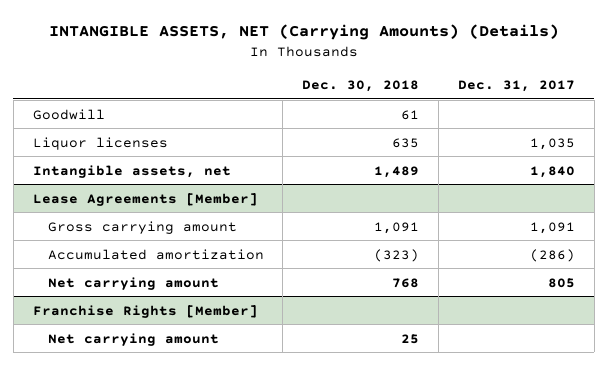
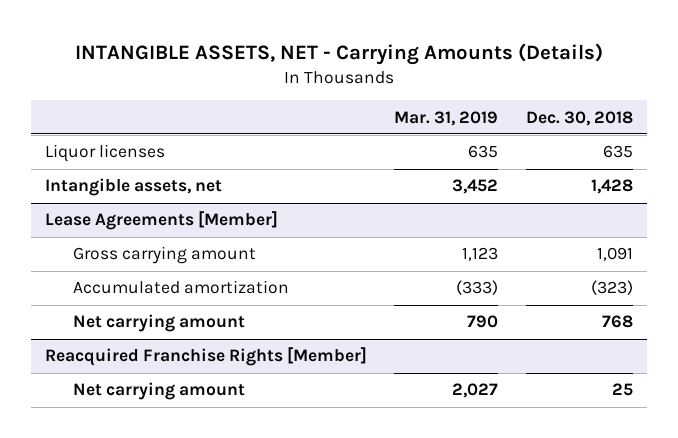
- INTANGIBLE ASSETS, NET (Carrying Amounts) (Details)
+ INTANGIBLE ASSETS, NET - Carrying Amounts (Details)
- | Dec. 30, 2018 | Dec. 31, 2017
+ | Mar. 31, 2019 | Dec. 30, 2018
- Goodwill | 61 |
- Intangible assets, net | 1,489 | 1,840
+ Intangible assets, net | 3,452 | 1,428
- Franchise Rights [Member]
+ Reacquired Franchise Rights [Member]

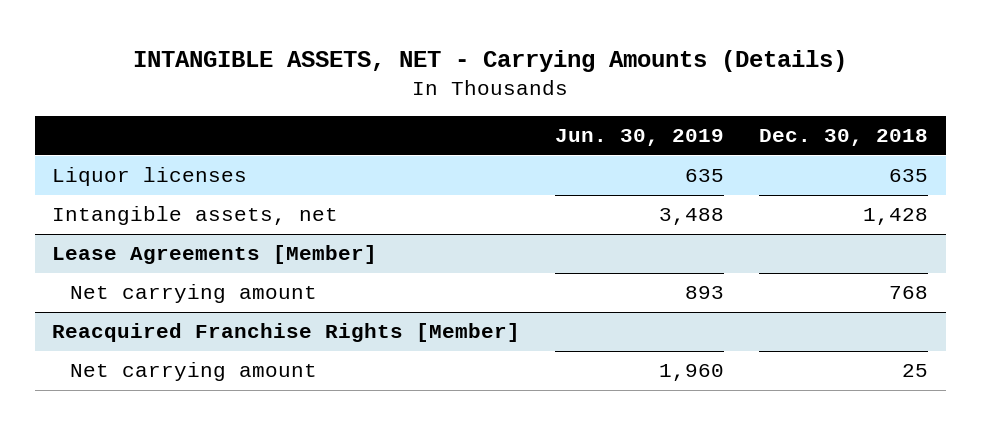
- | Mar. 31, 2019 | Dec. 30, 2018
+ | Jun. 30, 2019 | Dec. 30, 2018
@ Lease Agreements [Member]
- Gross carrying amount | 1,123 | 1,091
- Accumulated amortization | (333) | (323)

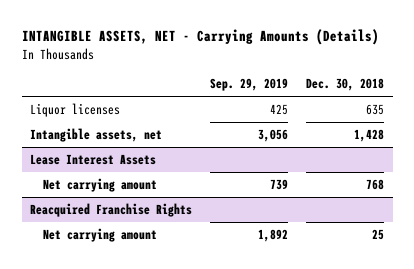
- | Jun. 30, 2019 | Dec. 30, 2018
+ | Sep. 29, 2019 | Dec. 30, 2018
- Lease Agreements [Member]
+ Lease Interest Assets
- Reacquired Franchise Rights [Member]
+ Reacquired Franchise Rights

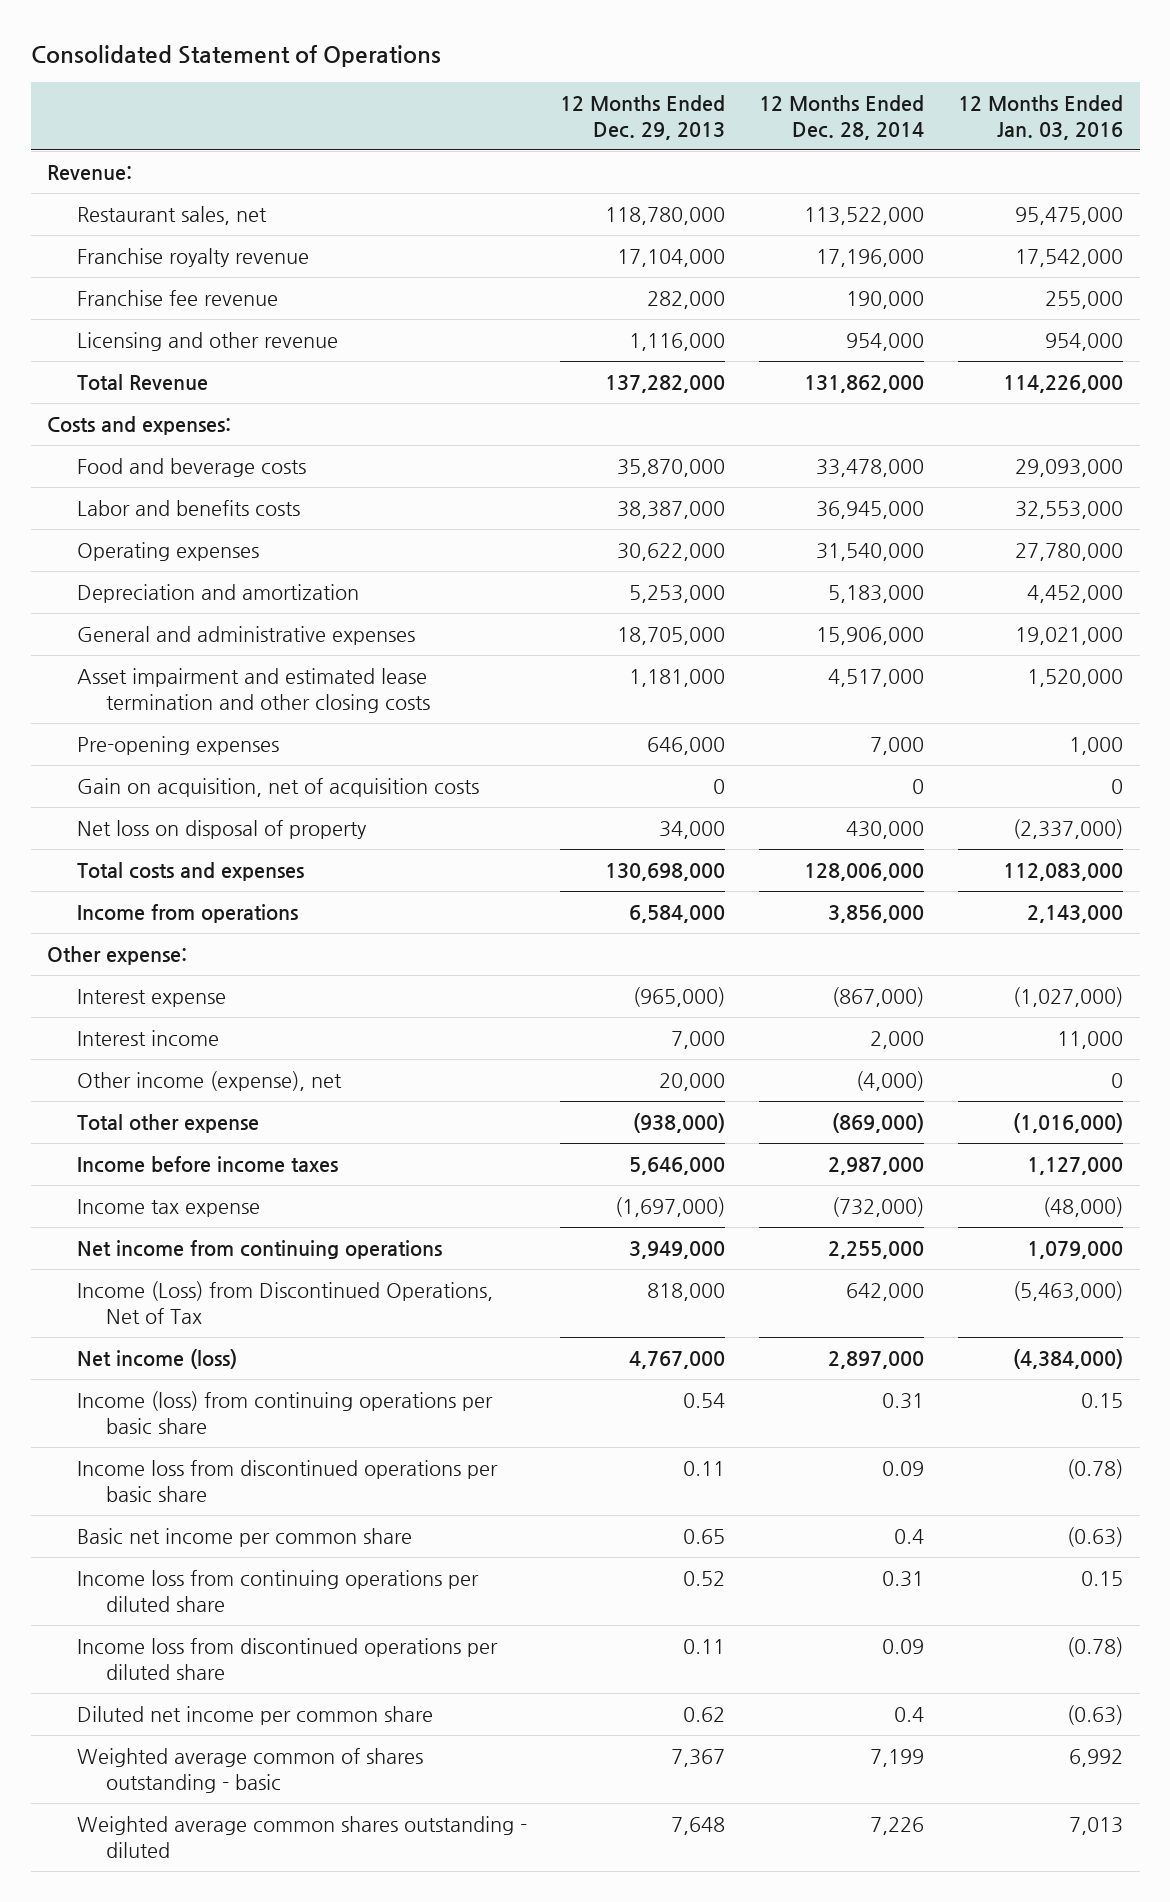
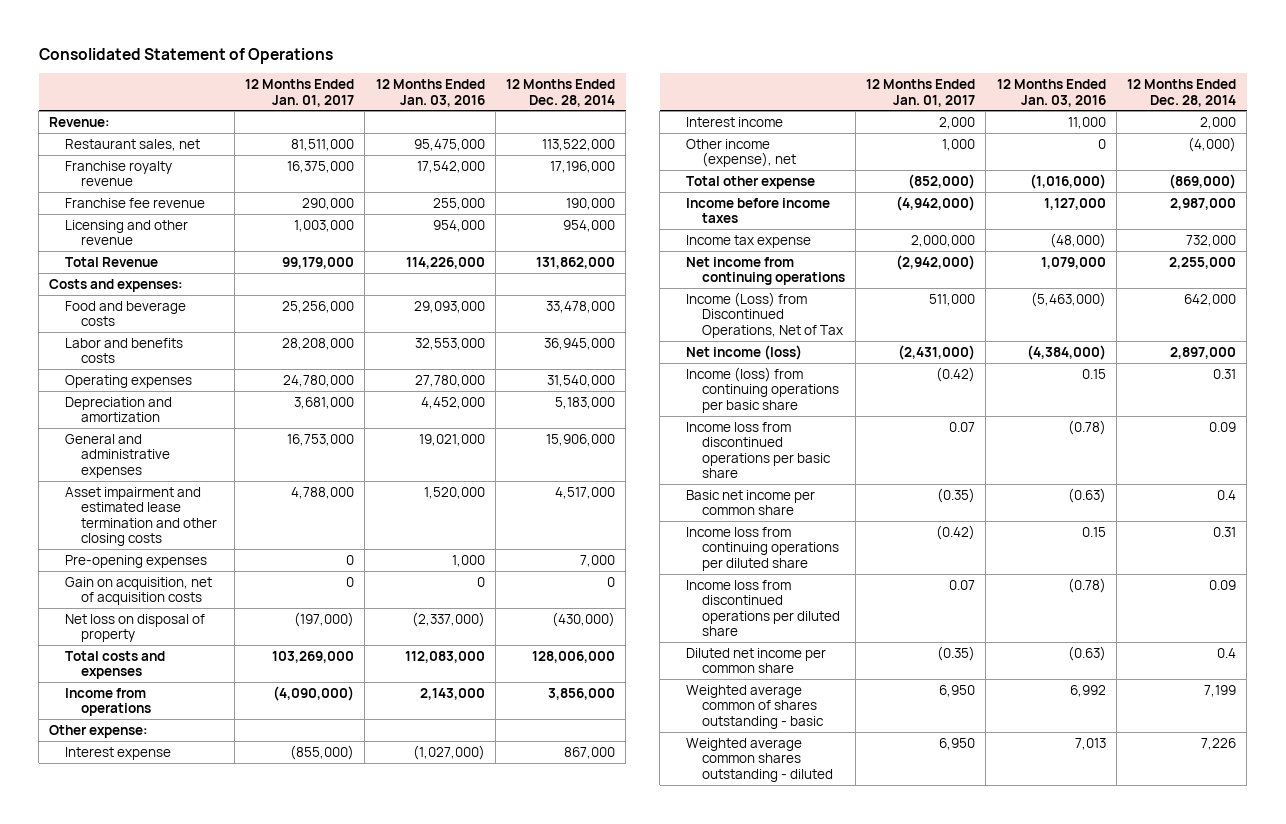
- | 12 Months Ended Dec. 29, 2013 | 12 Months Ended Dec. 28, 2014 | 12 Months Ended Jan. 03, 2016
+ | 12 Months Ended Jan. 01, 2017 | 12 Months Ended Jan. 03, 2016 | 12 Months Ended Dec. 28, 2014
- Net loss on disposal of property | 34,000 | 430,000 | (2,337,000)
+ Net loss on disposal of property | (197,000) | (2,337,000) | (430,000)
- Interest expense | (965,000) | (867,000) | (1,027,000)
+ Interest expense | (855,000) | (1,027,000) | 867,000
- Income tax expense | (1,697,000) | (732,000) | (48,000)
+ Income tax expense | 2,000,000 | (48,000) | 732,000

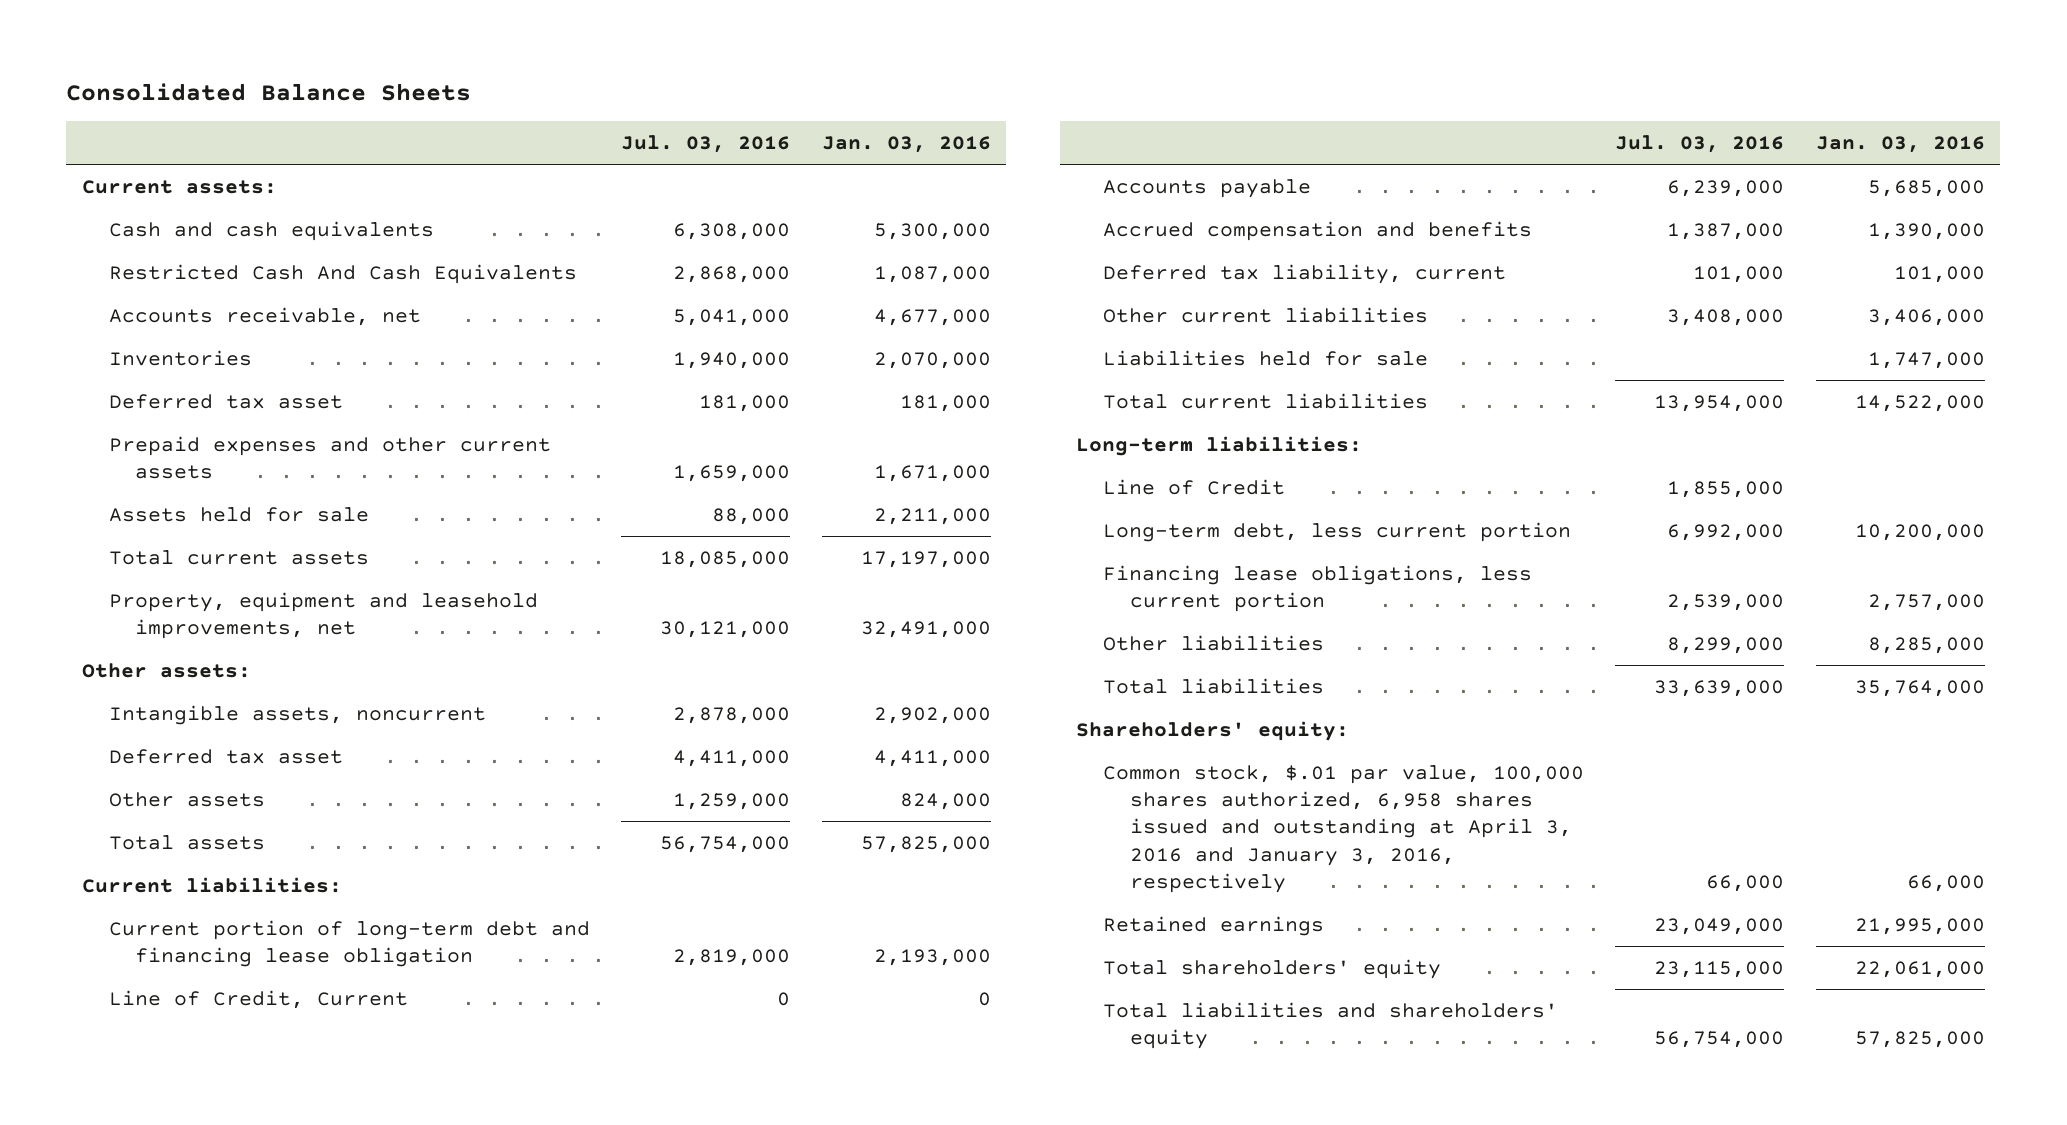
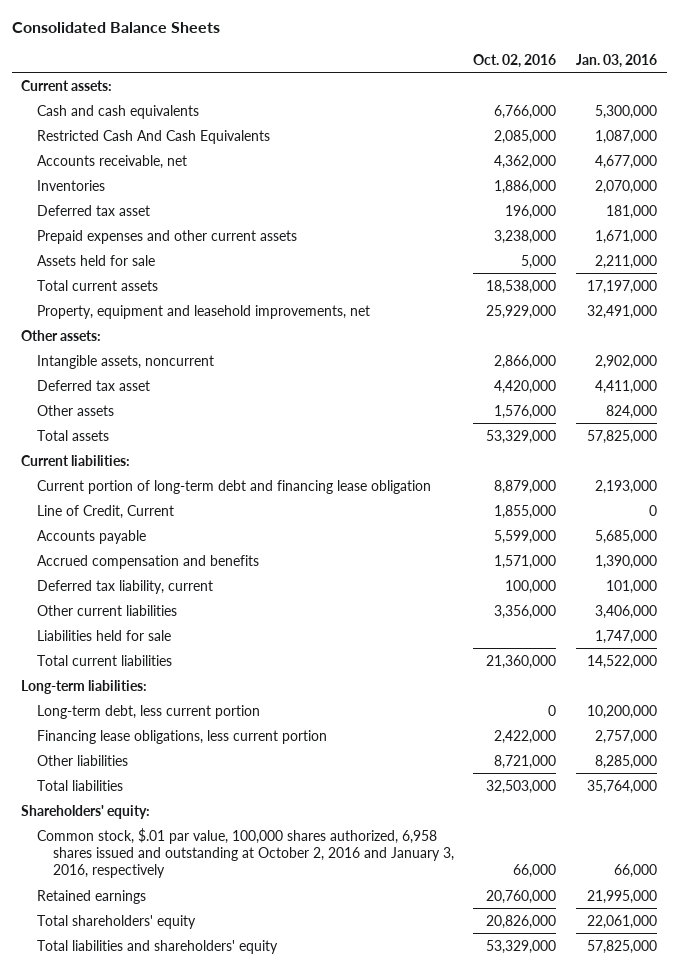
- | Jul. 03, 2016 | Jan. 03, 2016
+ | Oct. 02, 2016 | Jan. 03, 2016
- Line of Credit | 1,855,000 |
- Common stock, $.01 par value, 100,000 shares authorized, 6,958 shares issued and outstanding at April 3, 2016 and January 3, 2016, respectively | 66,000 | 66,000
+ Common stock, $.01 par value, 100,000 shares authorized, 6,958 shares issued and outstanding at October 2, 2016 and January 3, 2016, respectively | 66,000 | 66,000

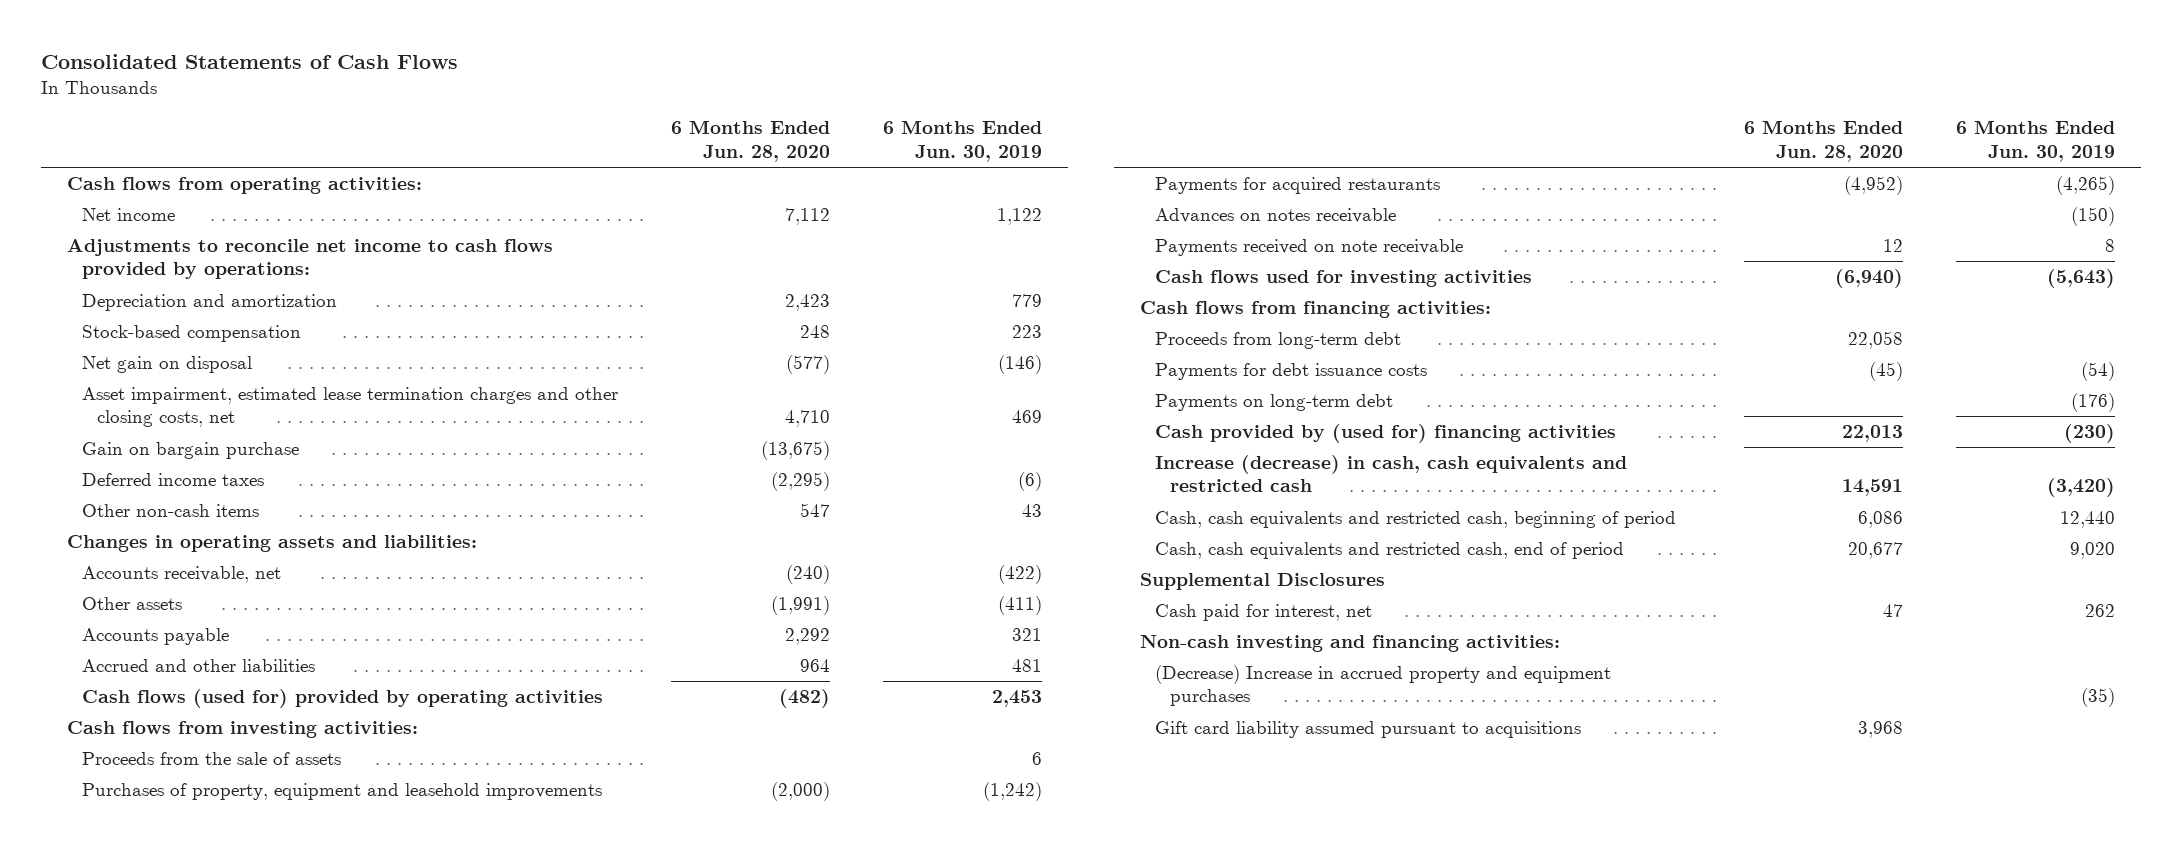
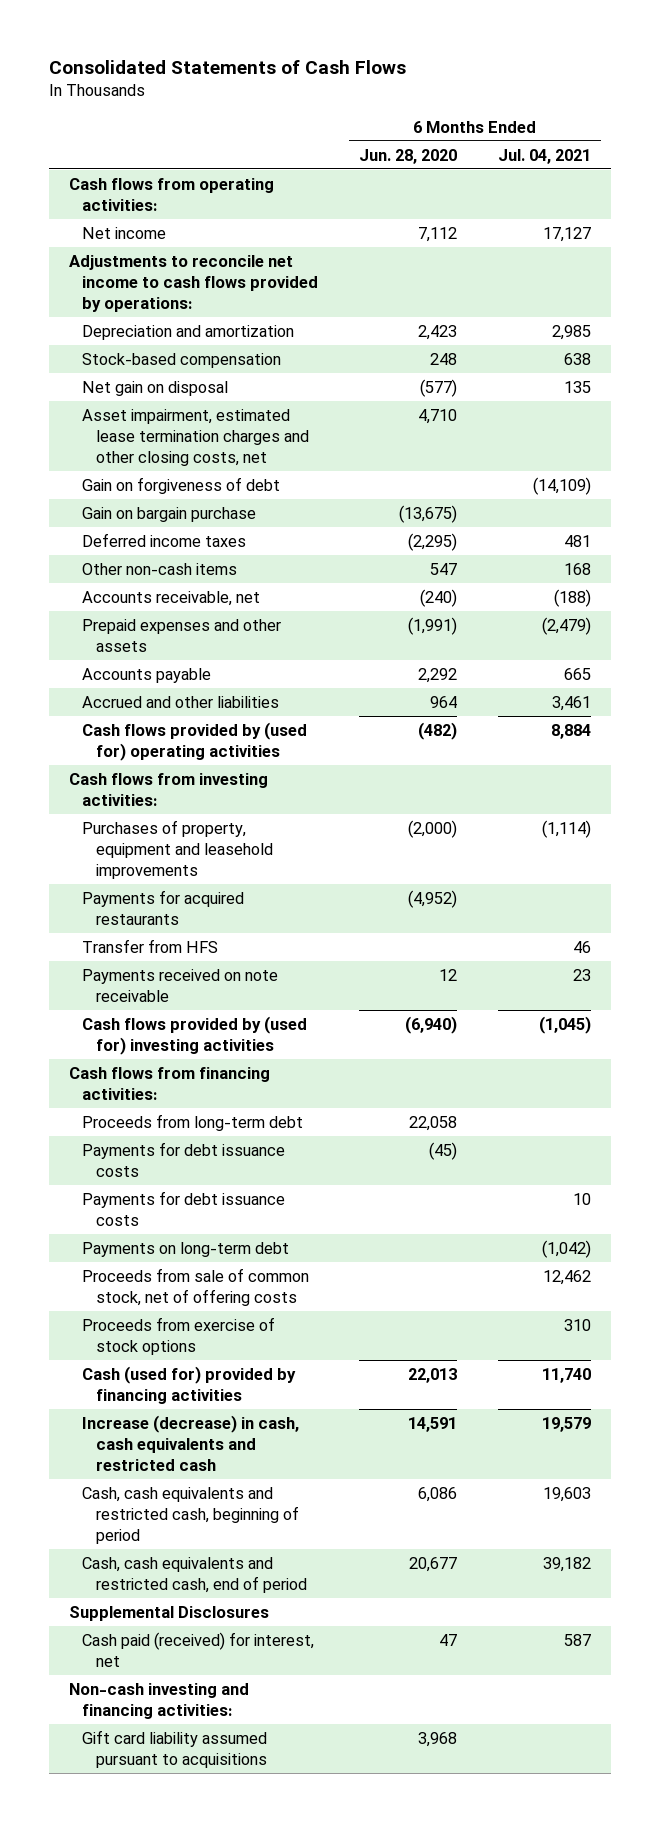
- | 6 Months Ended Jun. 28, 2020 | 6 Months Ended Jun. 30, 2019
+ | 6 Months Ended Jun. 28, 2020 | 6 Months Ended Jul. 04, 2021
+ Gain on forgiveness of debt | | (14,109)
- Changes in operating assets and liabilities:
- Other assets | (1,991) | (411)
+ Prepaid expenses and other assets | (1,991) | (2,479)
- Cash flows (used for) provided by operating activities | (482) | 2,453
+ Cash flows provided by (used for) operating activities | (482) | 8,884
- Proceeds from the sale of assets | | 6
- Advances on notes receivable | | (150)
+ Transfer from HFS | | 46
- Cash flows used for investing activities | (6,940) | (5,643)
+ Cash flows provided by (used for) investing activities | (6,940) | (1,045)
+ Payments for debt issuance costs | | 10
- Cash provided by (used for) financing activities | 22,013 | (230)
+ Proceeds from sale of common stock, net of offering costs | | 12,462
+ Proceeds from exercise of stock options | | 310
+ Cash (used for) provided by financing activities | 22,013 | 11,740
- Cash paid for interest, net | 47 | 262
+ Cash paid (received) for interest, net | 47 | 587
- (Decrease) Increase in accrued property and equipment purchases | | (35)

